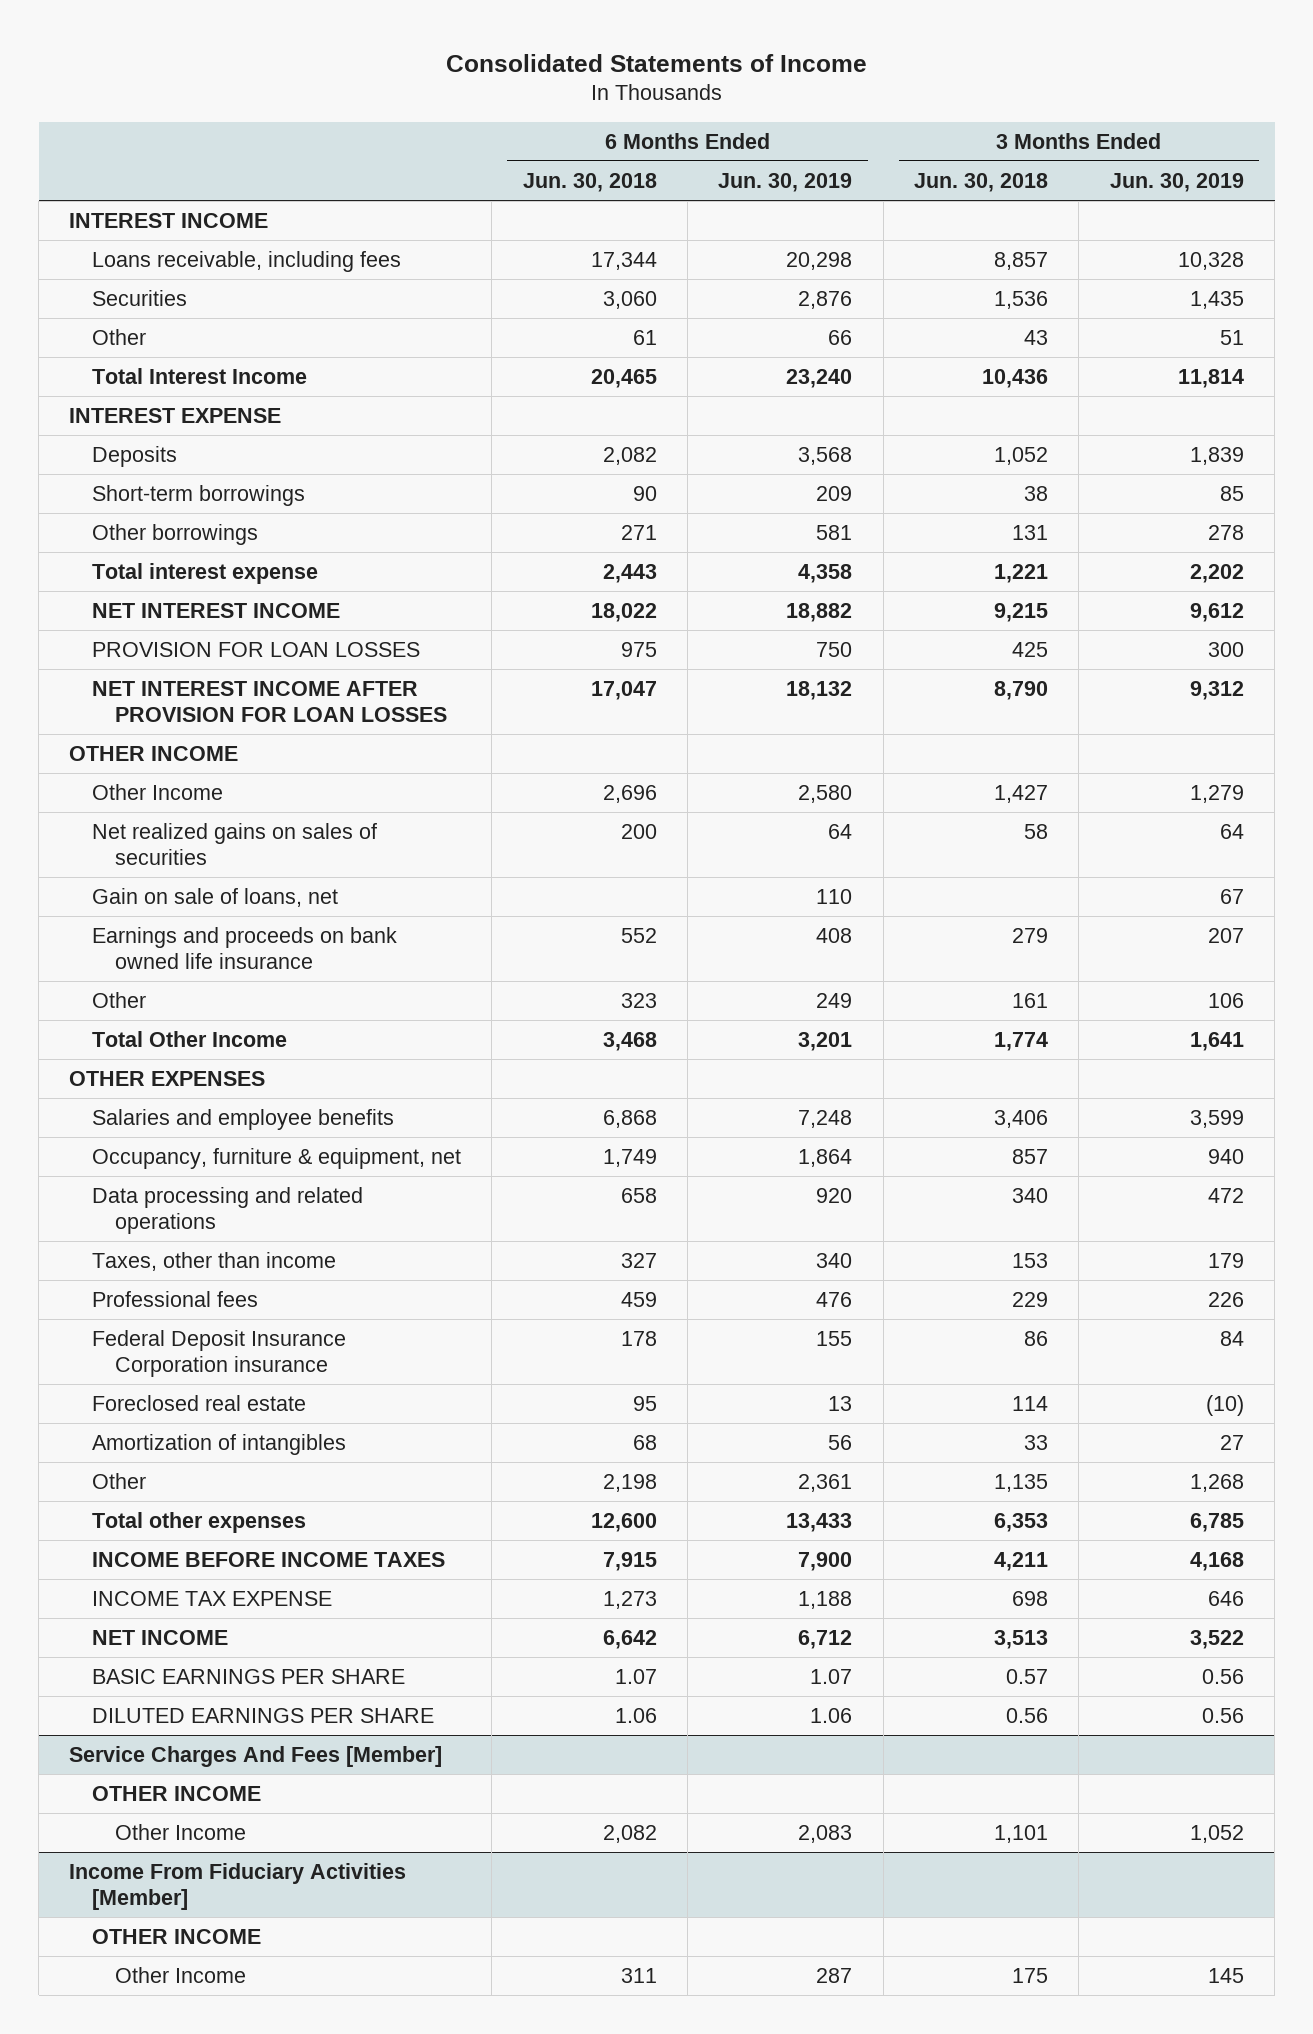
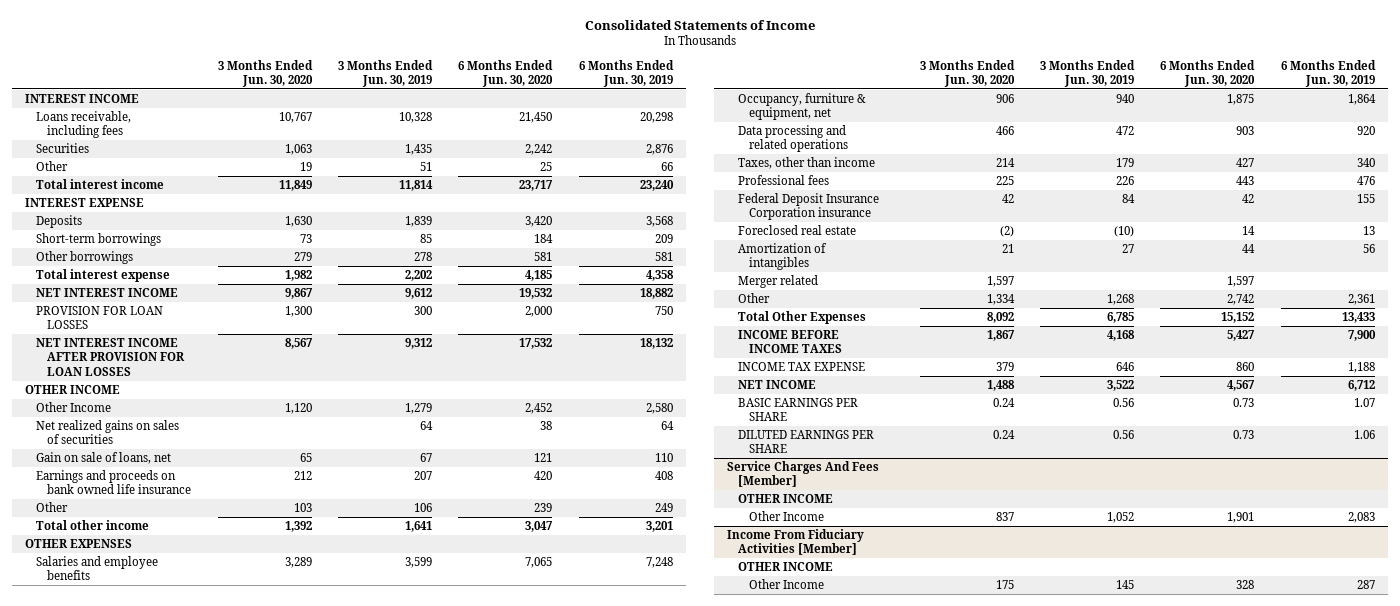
- | 6 Months Ended Jun. 30, 2018 | 6 Months Ended Jun. 30, 2019 | 3 Months Ended Jun. 30, 2018 | 3 Months Ended Jun. 30, 2019
+ | 3 Months Ended Jun. 30, 2020 | 3 Months Ended Jun. 30, 2019 | 6 Months Ended Jun. 30, 2020 | 6 Months Ended Jun. 30, 2019
- Total Interest Income | 20,465 | 23,240 | 10,436 | 11,814
+ Total interest income | 11,849 | 11,814 | 23,717 | 23,240
- Total Other Income | 3,468 | 3,201 | 1,774 | 1,641
+ Total other income | 1,392 | 1,641 | 3,047 | 3,201
+ Merger related | 1,597 | | 1,597 |
- Total other expenses | 12,600 | 13,433 | 6,353 | 6,785
+ Total Other Expenses | 8,092 | 6,785 | 15,152 | 13,433

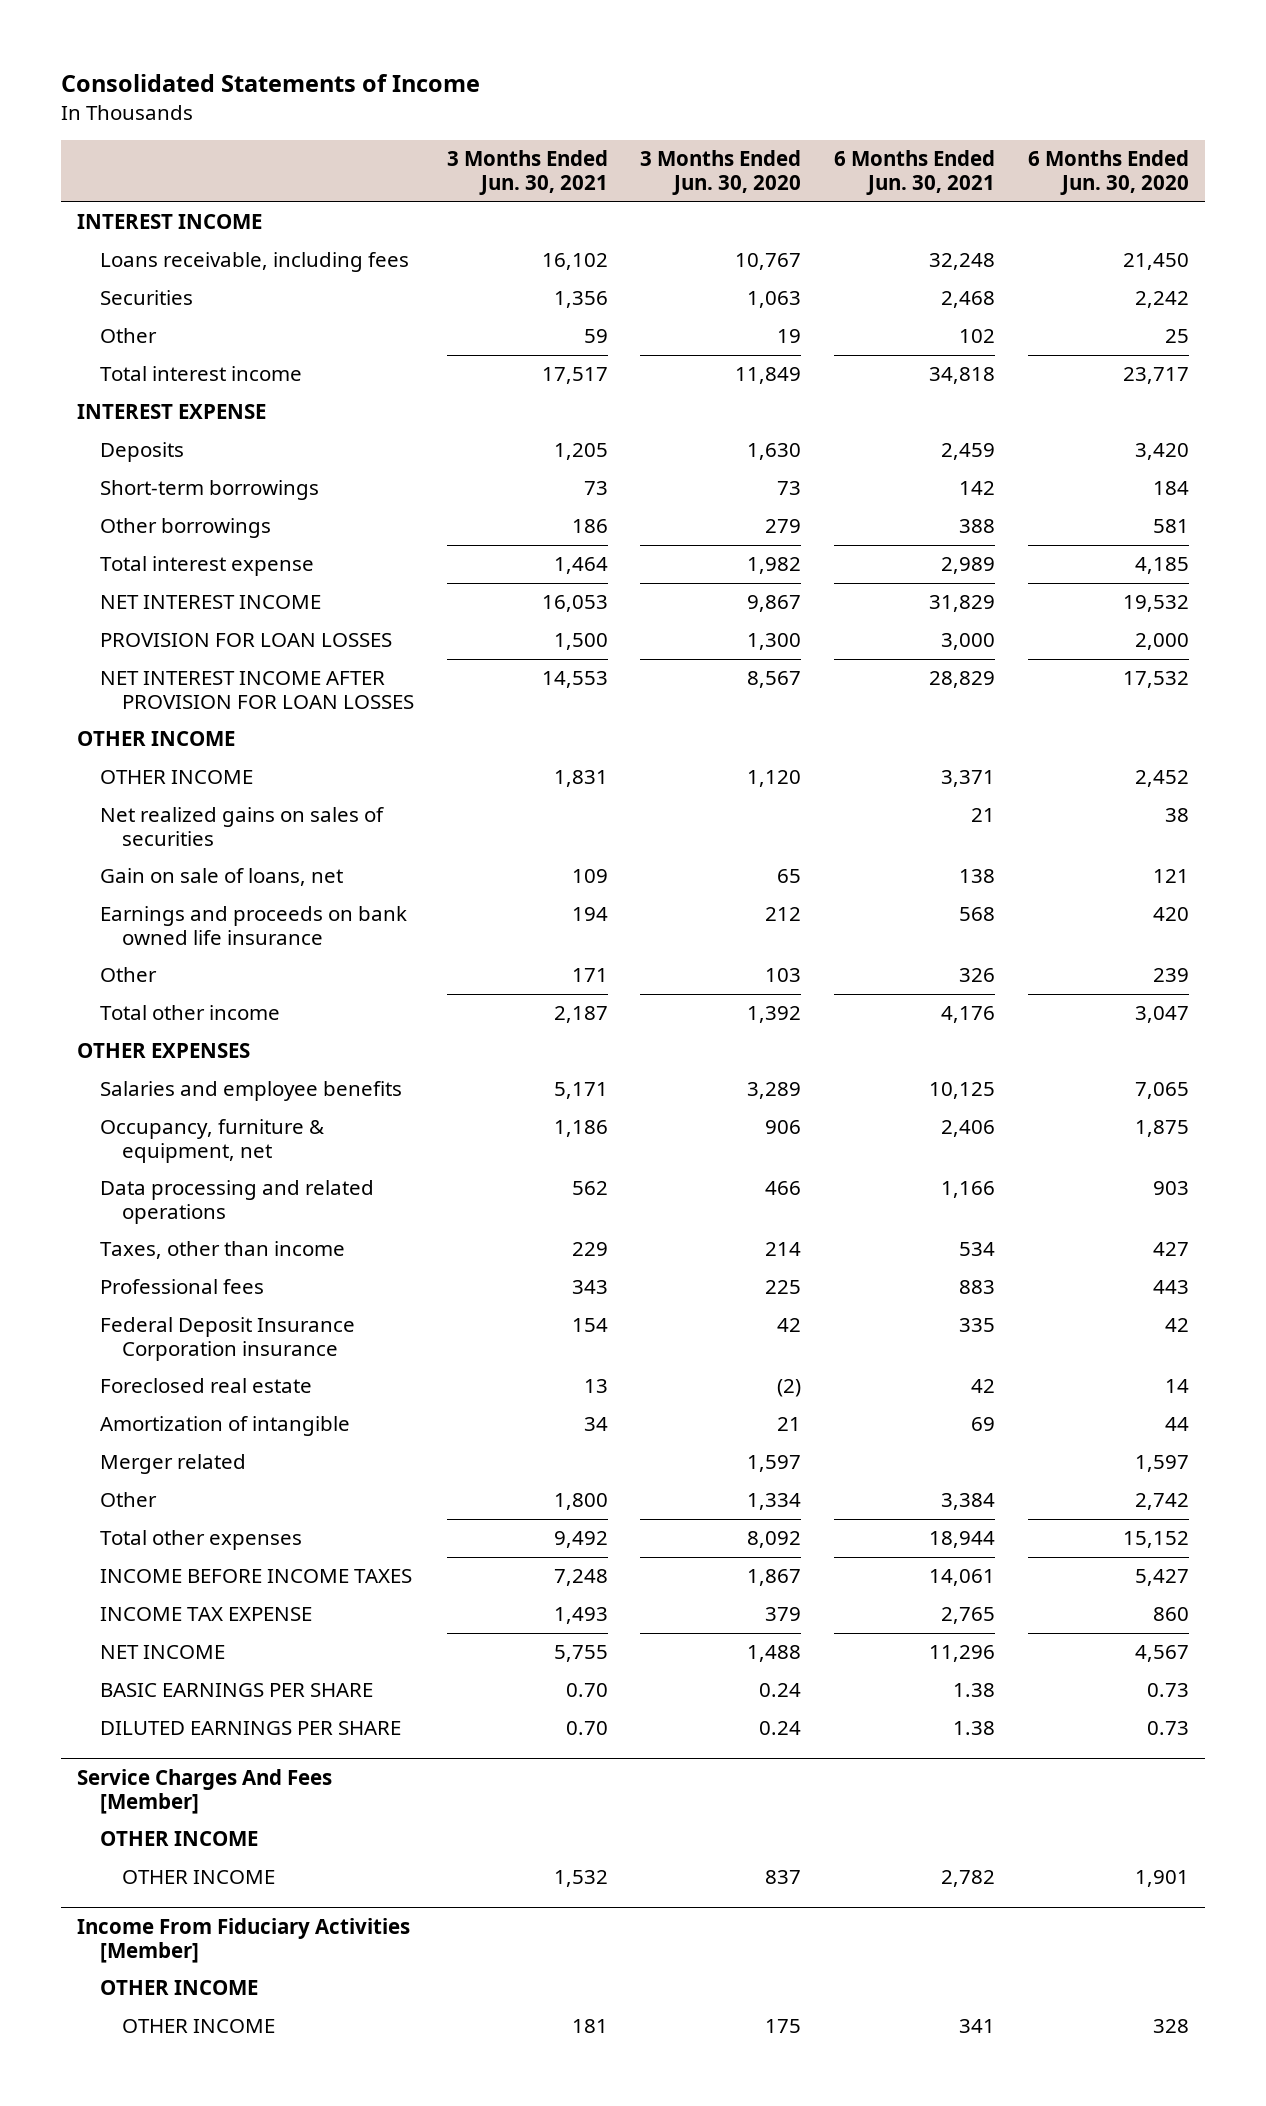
- | 3 Months Ended Jun. 30, 2020 | 3 Months Ended Jun. 30, 2019 | 6 Months Ended Jun. 30, 2020 | 6 Months Ended Jun. 30, 2019
+ | 3 Months Ended Jun. 30, 2021 | 3 Months Ended Jun. 30, 2020 | 6 Months Ended Jun. 30, 2021 | 6 Months Ended Jun. 30, 2020
- Other Income | 1,120 | 1,279 | 2,452 | 2,580
+ OTHER INCOME | 1,831 | 1,120 | 3,371 | 2,452
- Amortization of intangibles | 21 | 27 | 44 | 56
+ Amortization of intangible | 34 | 21 | 69 | 44
- Total Other Expenses | 8,092 | 6,785 | 15,152 | 13,433
+ Total other expenses | 9,492 | 8,092 | 18,944 | 15,152
@ Service Charges And Fees [Member]
- Other Income | 837 | 1,052 | 1,901 | 2,083
+ OTHER INCOME | 1,532 | 837 | 2,782 | 1,901
@ Income From Fiduciary Activities [Member]
- Other Income | 175 | 145 | 328 | 287
+ OTHER INCOME | 181 | 175 | 341 | 328

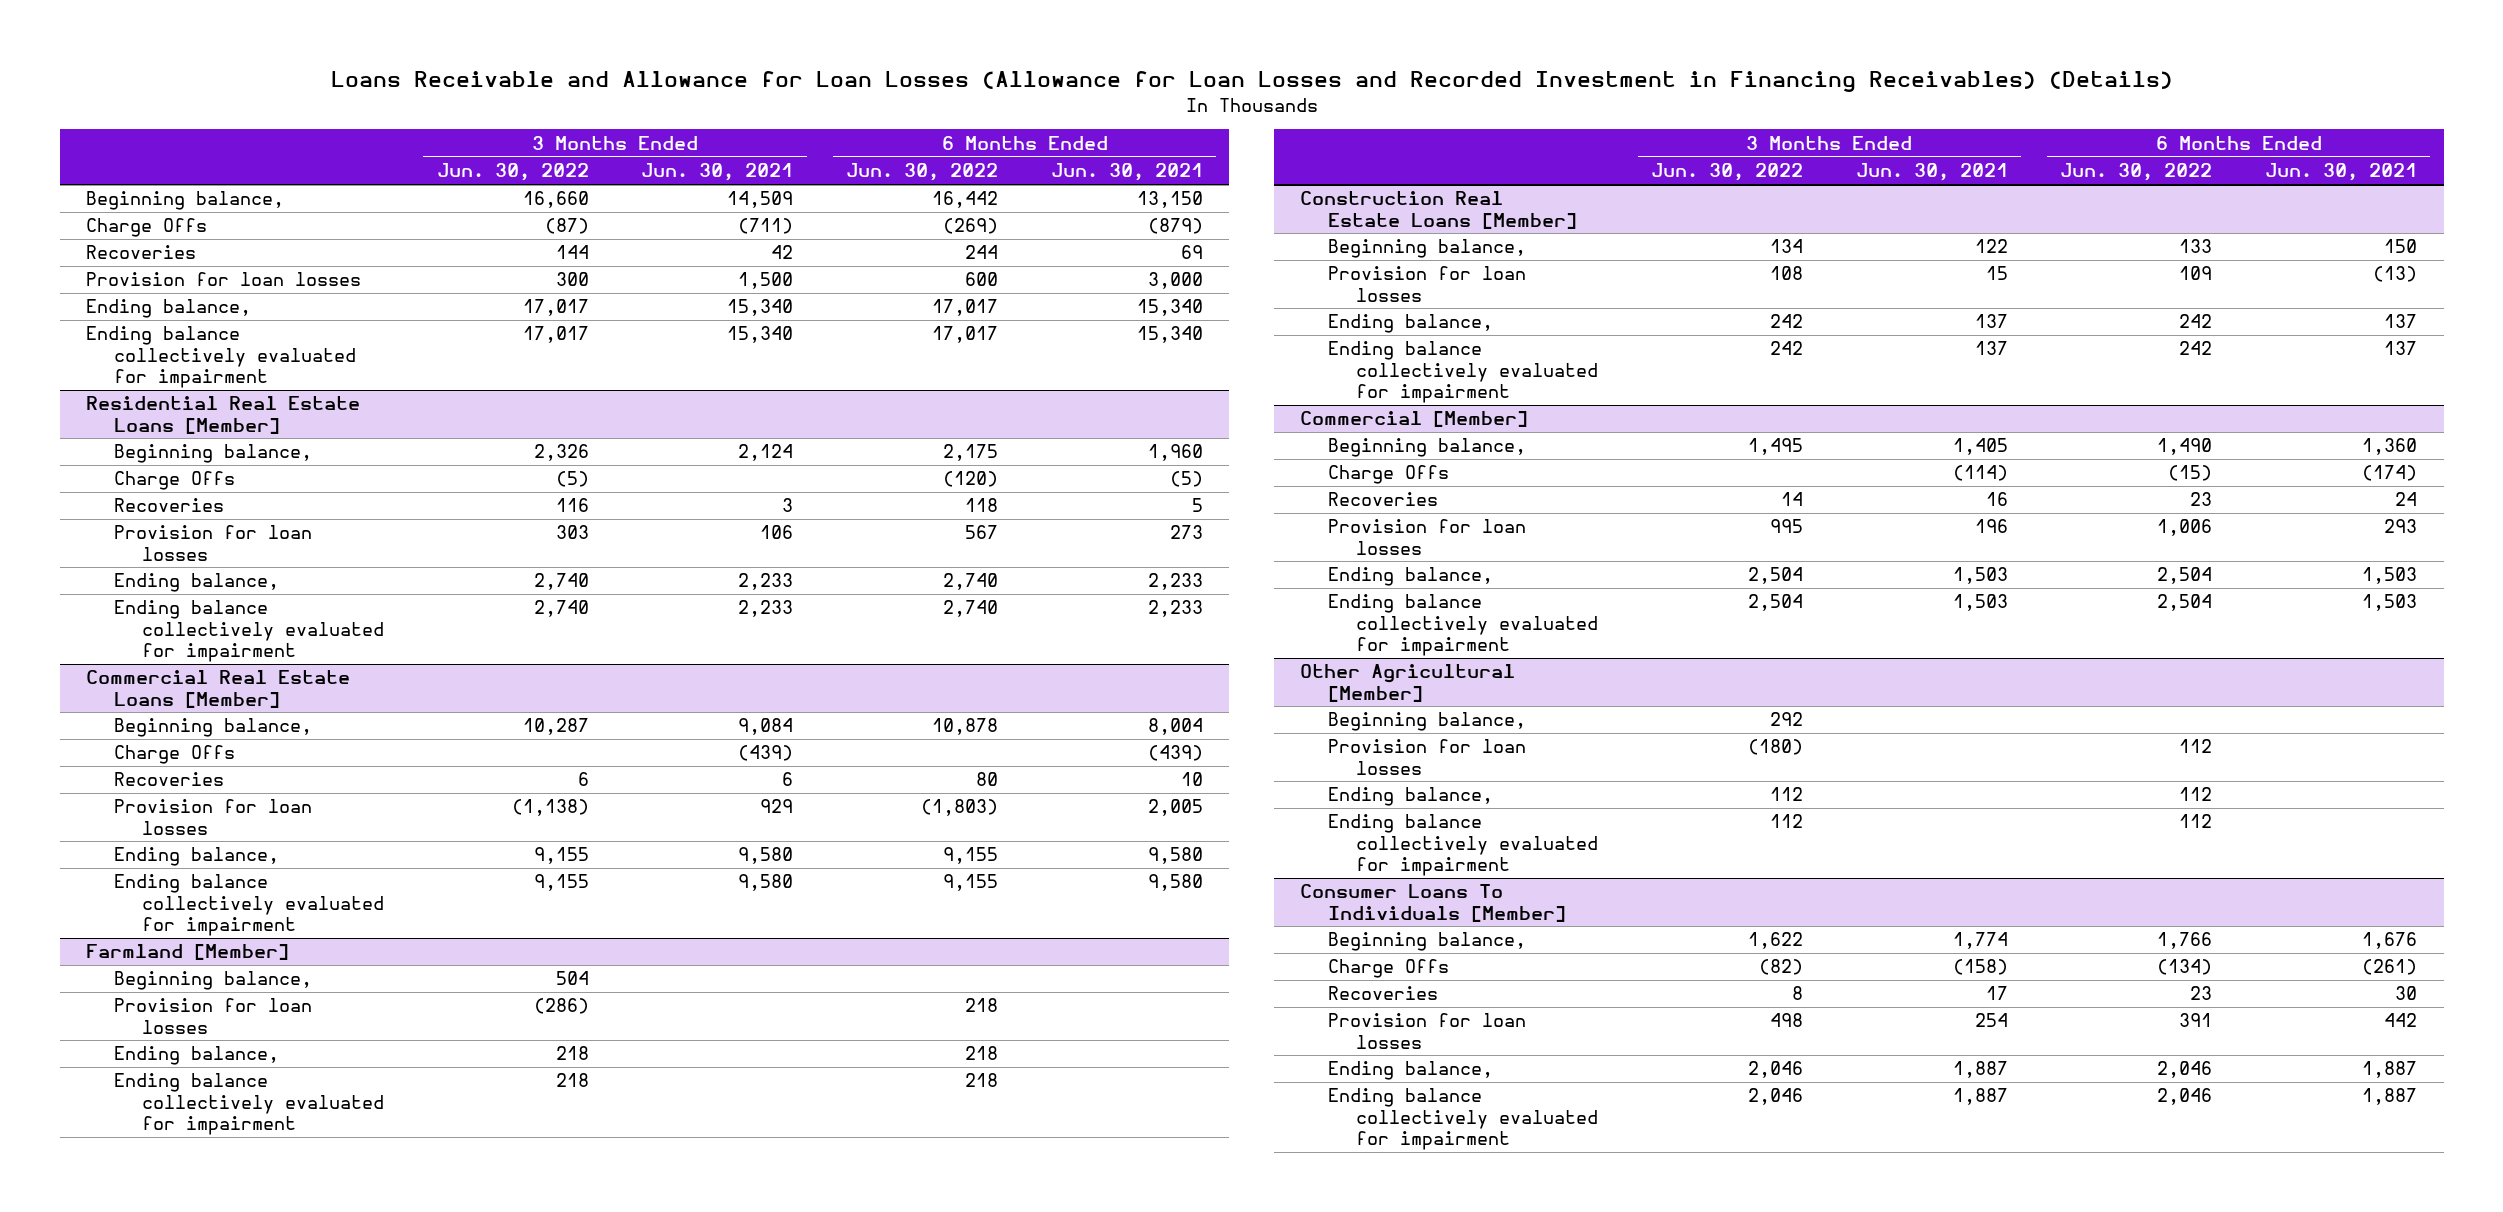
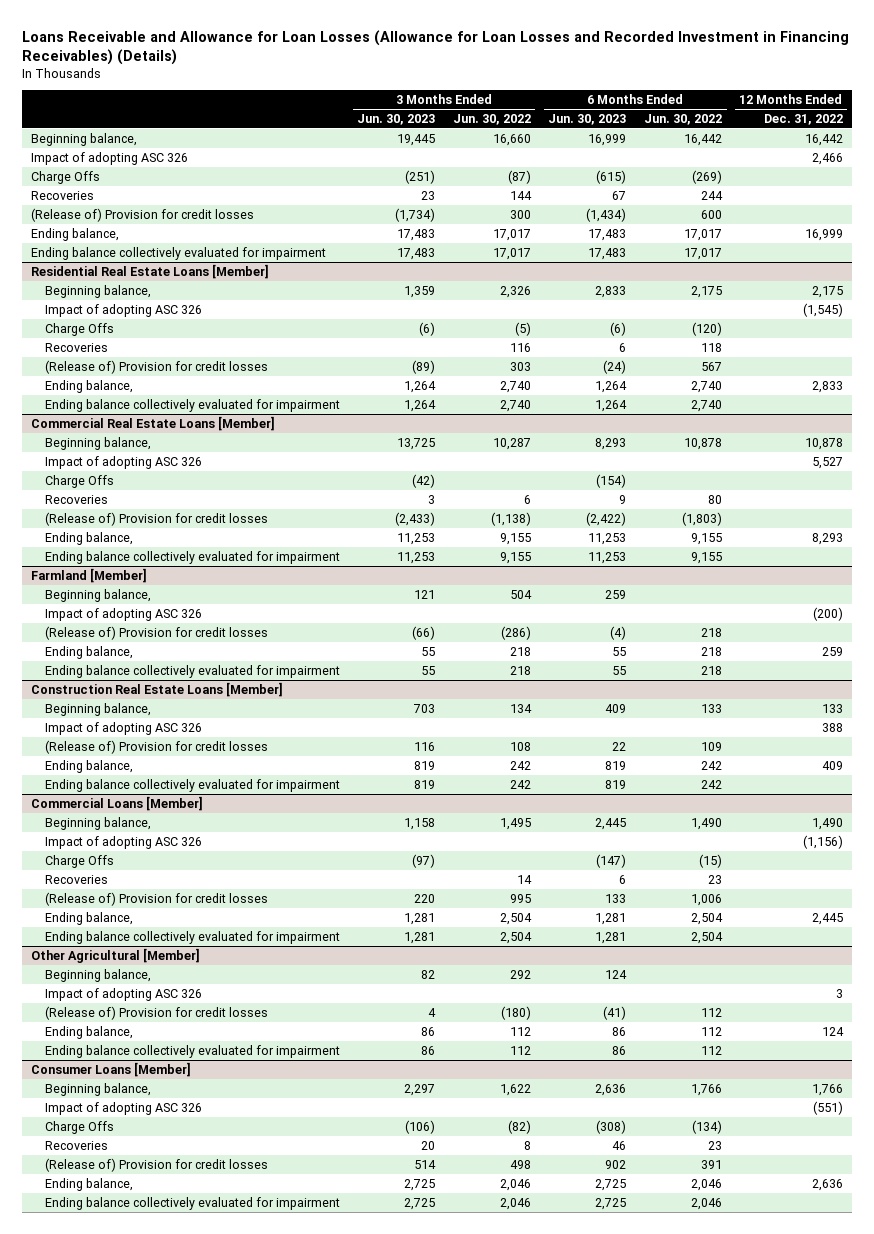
- | 3 Months Ended Jun. 30, 2022 | 3 Months Ended Jun. 30, 2021 | 6 Months Ended Jun. 30, 2022 | 6 Months Ended Jun. 30, 2021
+ | 3 Months Ended Jun. 30, 2023 | 3 Months Ended Jun. 30, 2022 | 6 Months Ended Jun. 30, 2023 | 6 Months Ended Jun. 30, 2022 | 12 Months Ended Dec. 31, 2022
+ Impact of adopting ASC 326 | | | | | 2,466
- Provision for loan losses | 300 | 1,500 | 600 | 3,000
+ (Release of) Provision for credit losses | (1,734) | 300 | (1,434) | 600 |
@ Residential Real Estate Loans [Member]
+ Impact of adopting ASC 326 | | | | | (1,545)
- Provision for loan losses | 303 | 106 | 567 | 273
+ (Release of) Provision for credit losses | (89) | 303 | (24) | 567 |
@ Commercial Real Estate Loans [Member]
+ Impact of adopting ASC 326 | | | | | 5,527
- Provision for loan losses | (1,138) | 929 | (1,803) | 2,005
+ (Release of) Provision for credit losses | (2,433) | (1,138) | (2,422) | (1,803) |
@ Farmland [Member]
- Provision for loan losses | (286) | | 218 |
+ Impact of adopting ASC 326 | | | | | (200)
+ (Release of) Provision for credit losses | (66) | (286) | (4) | 218 |
@ Construction Real Estate Loans [Member]
- Provision for loan losses | 108 | 15 | 109 | (13)
+ Impact of adopting ASC 326 | | | | | 388
+ (Release of) Provision for credit losses | 116 | 108 | 22 | 109 |
- Commercial [Member]
+ Commercial Loans [Member]
+ Impact of adopting ASC 326 | | | | | (1,156)
- Provision for loan losses | 995 | 196 | 1,006 | 293
+ (Release of) Provision for credit losses | 220 | 995 | 133 | 1,006 |
@ Other Agricultural [Member]
- Provision for loan losses | (180) | | 112 |
+ Impact of adopting ASC 326 | | | | | 3
+ (Release of) Provision for credit losses | 4 | (180) | (41) | 112 |
- Consumer Loans To Individuals [Member]
+ Consumer Loans [Member]
+ Impact of adopting ASC 326 | | | | | (551)
- Provision for loan losses | 498 | 254 | 391 | 442
+ (Release of) Provision for credit losses | 514 | 498 | 902 | 391 |

